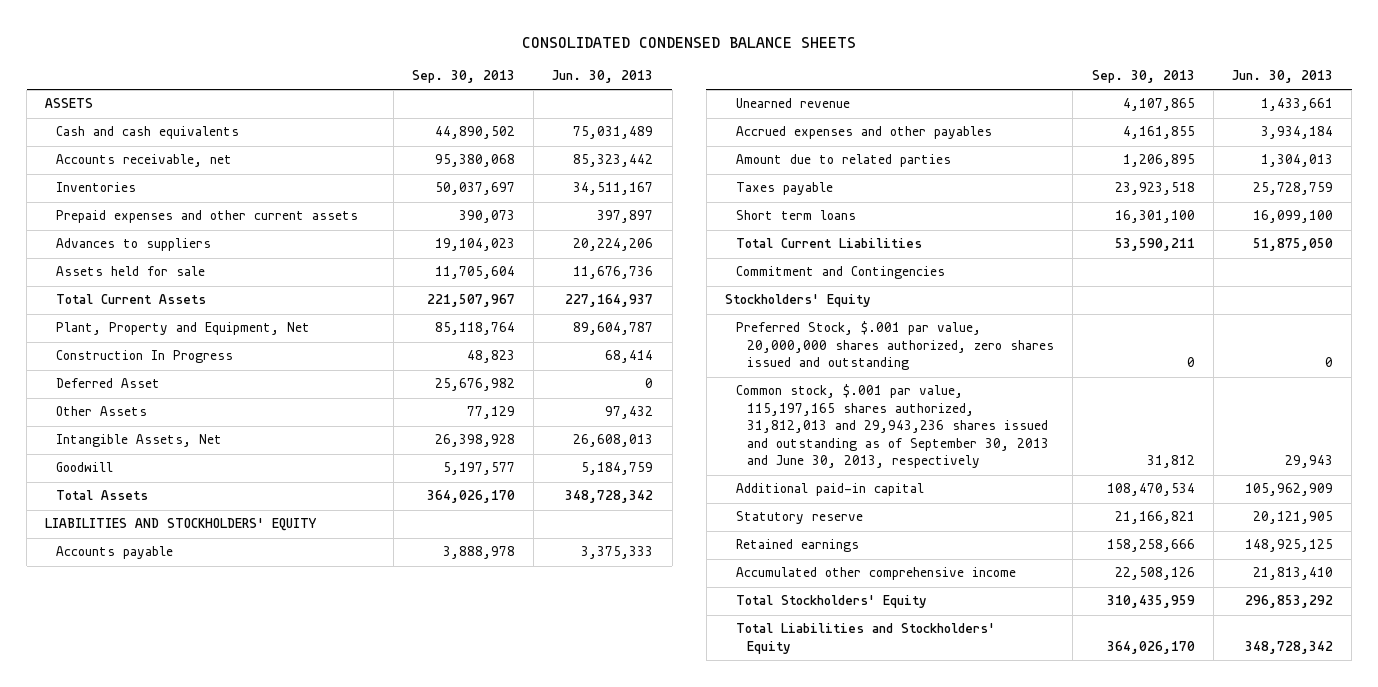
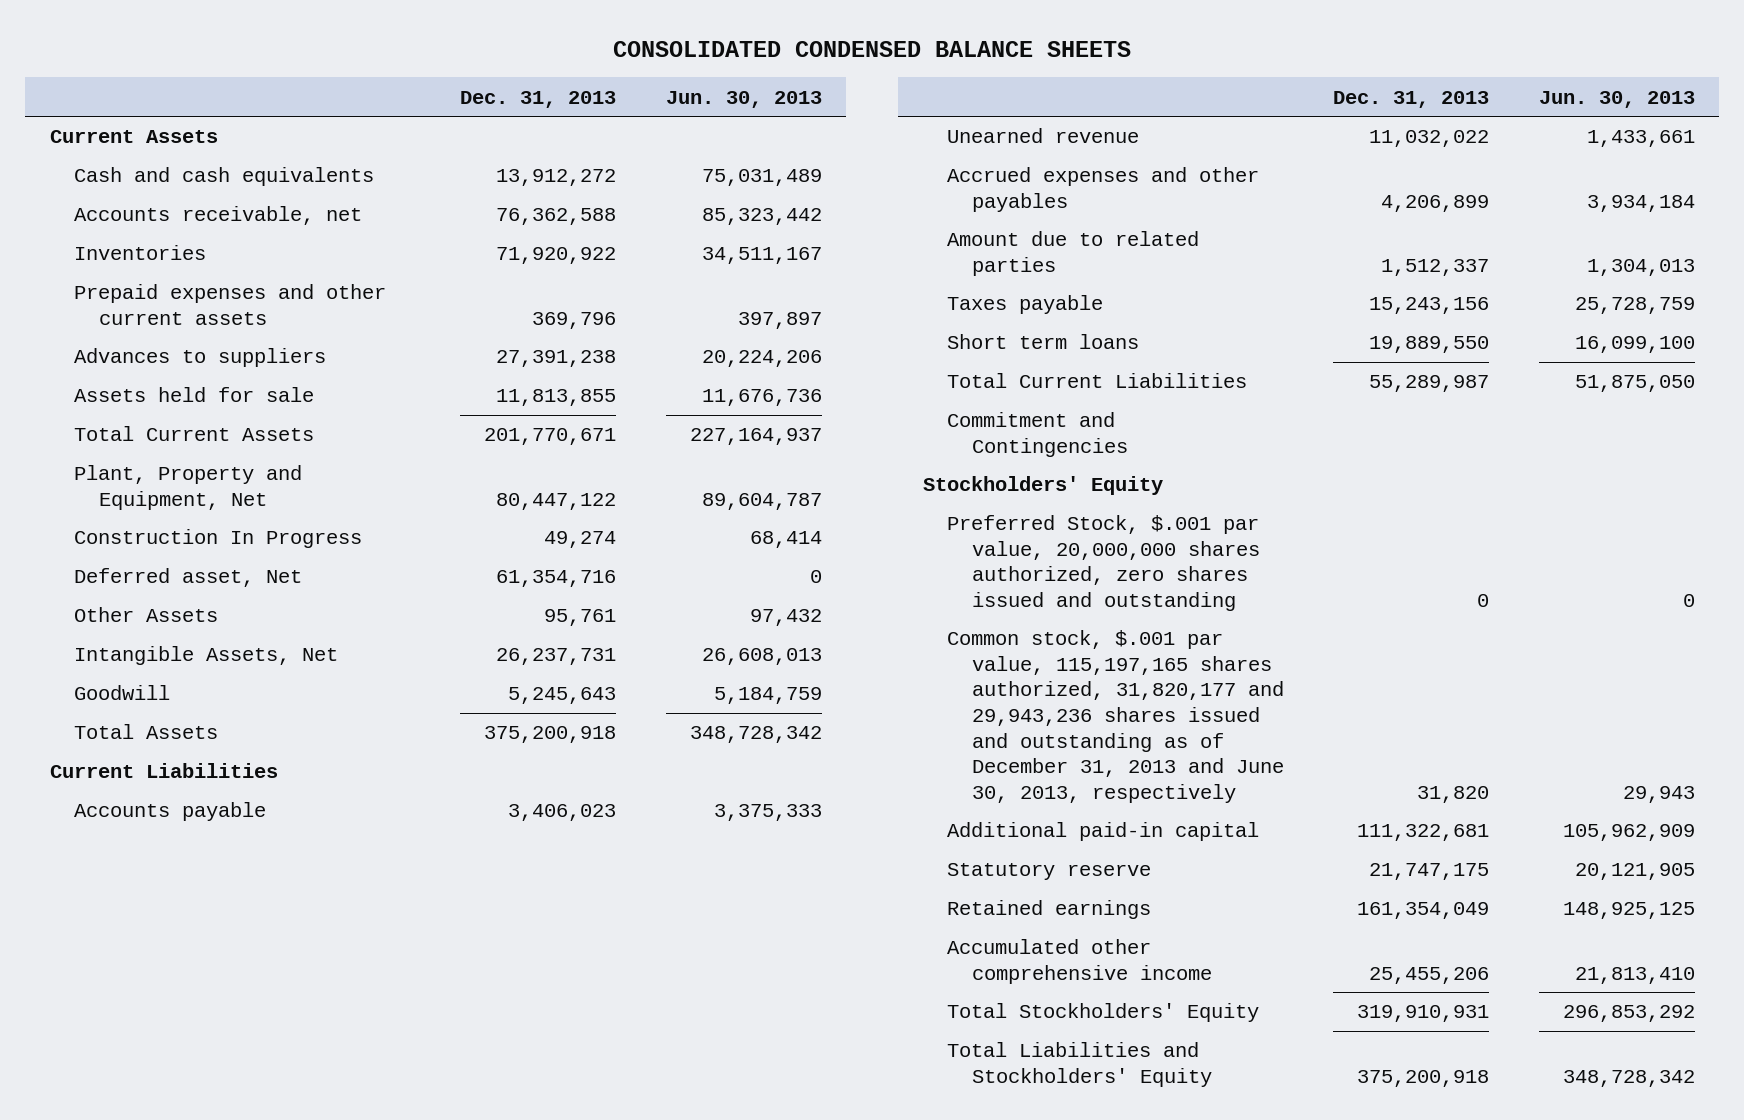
- | Sep. 30, 2013 | Jun. 30, 2013
+ | Dec. 31, 2013 | Jun. 30, 2013
- ASSETS
+ Current Assets
- Deferred Asset | 25,676,982 | 0
+ Deferred asset, Net | 61,354,716 | 0
- LIABILITIES AND STOCKHOLDERS' EQUITY
+ Current Liabilities
- Common stock, $.001 par value, 115,197,165 shares authorized, 31,812,013 and 29,943,236 shares issued and outstanding as of September 30, 2013 and June 30, 2013, respectively | 31,812 | 29,943
+ Common stock, $.001 par value, 115,197,165 shares authorized, 31,820,177 and 29,943,236 shares issued and outstanding as of December 31, 2013 and June 30, 2013, respectively | 31,820 | 29,943

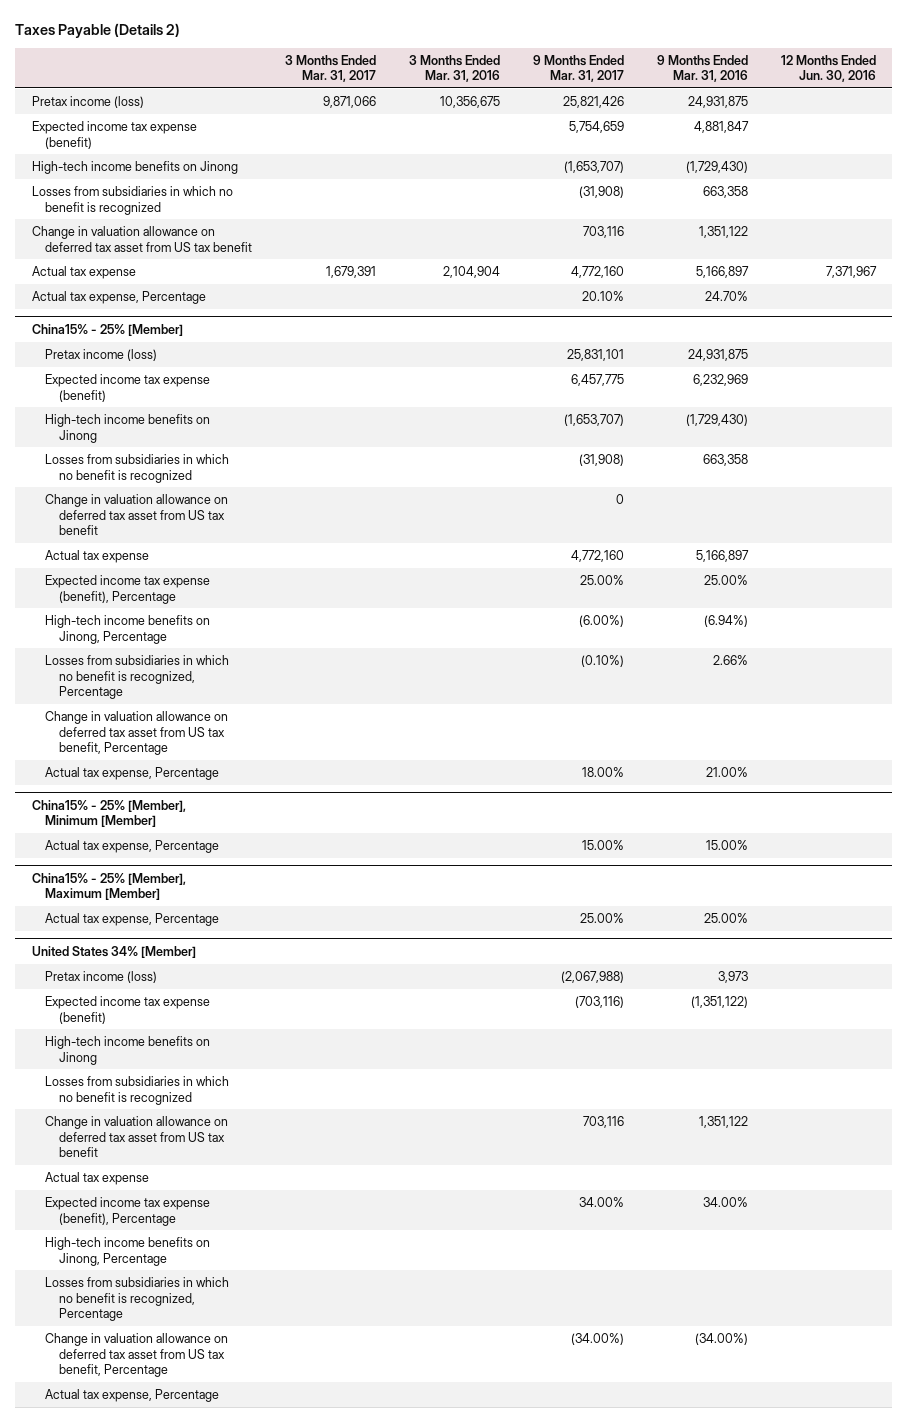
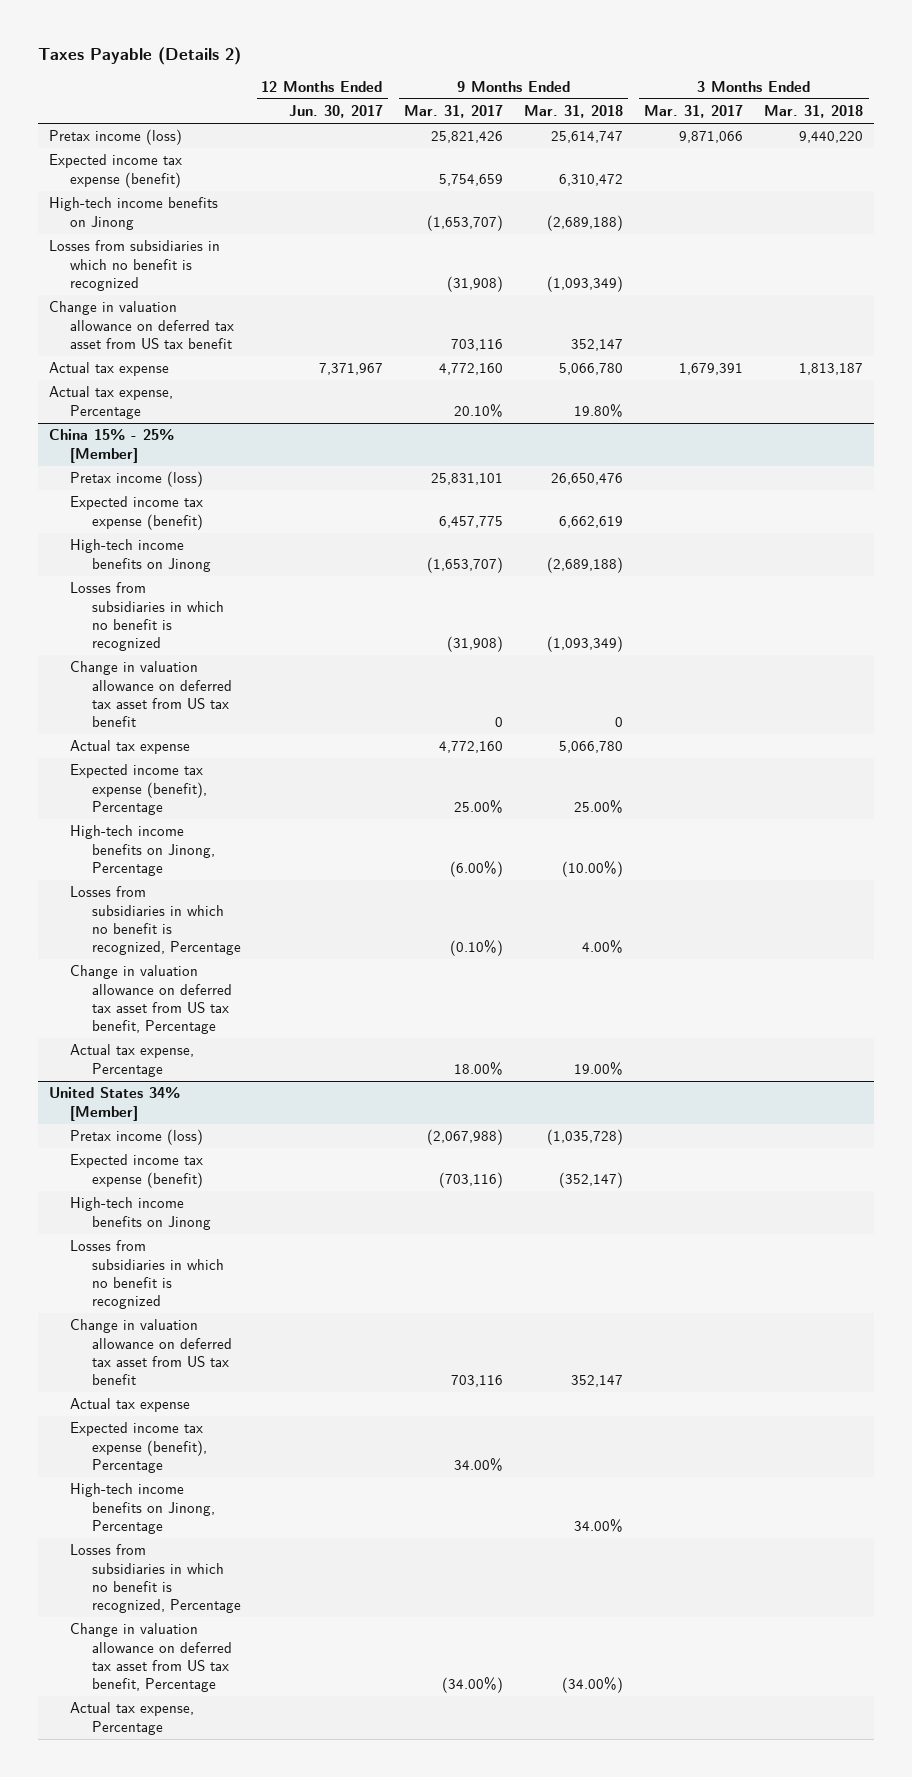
- | 3 Months Ended Mar. 31, 2017 | 3 Months Ended Mar. 31, 2016 | 9 Months Ended Mar. 31, 2017 | 9 Months Ended Mar. 31, 2016 | 12 Months Ended Jun. 30, 2016
+ | 12 Months Ended Jun. 30, 2017 | 9 Months Ended Mar. 31, 2017 | 9 Months Ended Mar. 31, 2018 | 3 Months Ended Mar. 31, 2017 | 3 Months Ended Mar. 31, 2018
- China15% - 25% [Member]
+ China 15% - 25% [Member]
- China15% - 25% [Member], Minimum [Member]
- Actual tax expense, Percentage | | | 15.00% | 15.00% |
- China15% - 25% [Member], Maximum [Member]
- Actual tax expense, Percentage | | | 25.00% | 25.00% |

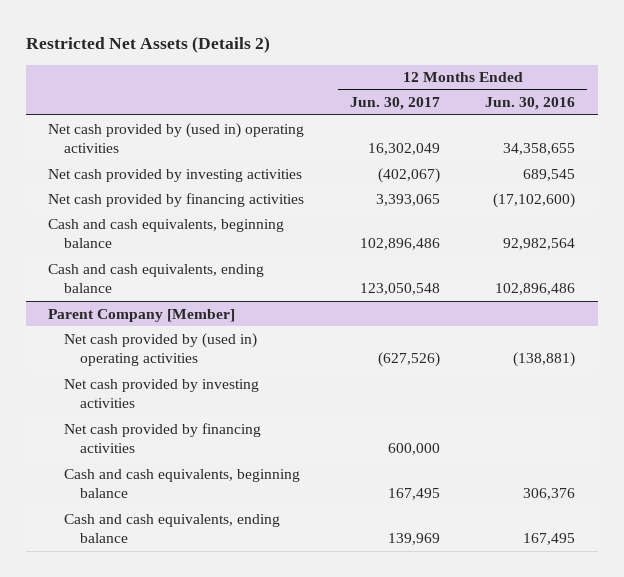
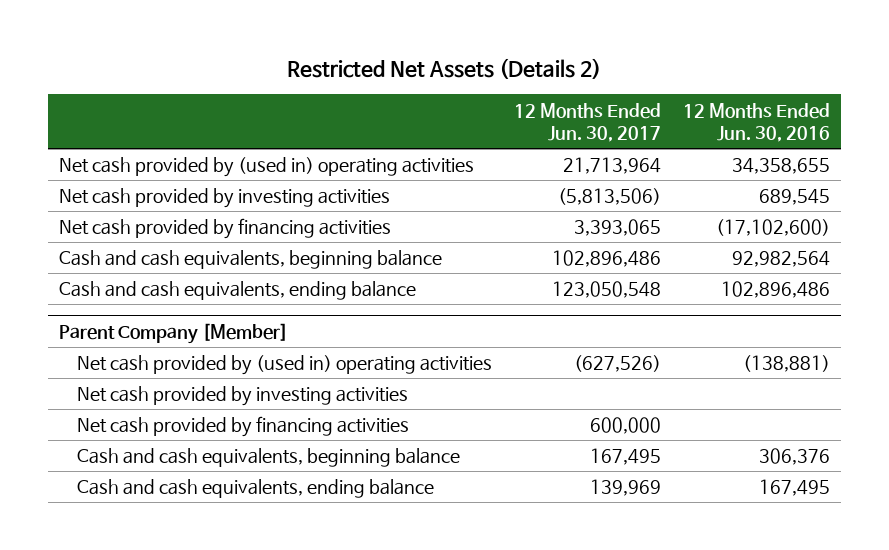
- Net cash provided by (used in) operating activities | 16,302,049 | 34,358,655
- Net cash provided by investing activities | (402,067) | 689,545
+ Net cash provided by (used in) operating activities | 21,713,964 | 34,358,655
+ Net cash provided by investing activities | (5,813,506) | 689,545

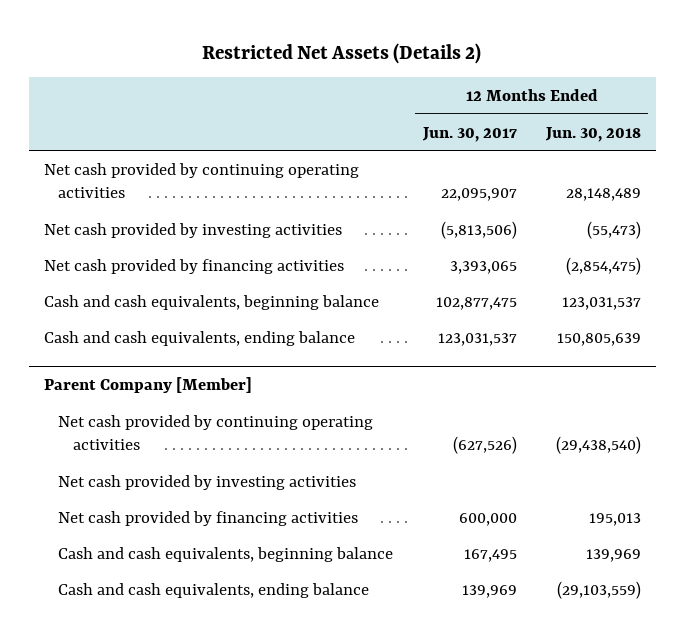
- | 12 Months Ended Jun. 30, 2017 | 12 Months Ended Jun. 30, 2016
+ | 12 Months Ended Jun. 30, 2017 | 12 Months Ended Jun. 30, 2018
- Net cash provided by (used in) operating activities | 21,713,964 | 34,358,655
+ Net cash provided by continuing operating activities | 22,095,907 | 28,148,489
- Cash and cash equivalents, beginning balance | 102,896,486 | 92,982,564
- Cash and cash equivalents, ending balance | 123,050,548 | 102,896,486
+ Cash and cash equivalents, beginning balance | 102,877,475 | 123,031,537
+ Cash and cash equivalents, ending balance | 123,031,537 | 150,805,639
@ Parent Company [Member]
- Net cash provided by (used in) operating activities | (627,526) | (138,881)
+ Net cash provided by continuing operating activities | (627,526) | (29,438,540)

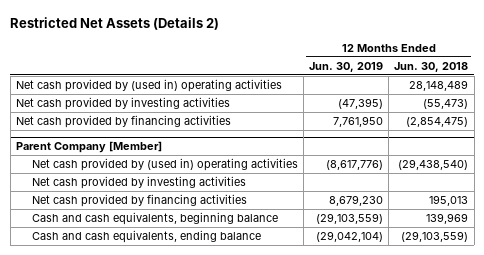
- | 12 Months Ended Jun. 30, 2017 | 12 Months Ended Jun. 30, 2018
+ | 12 Months Ended Jun. 30, 2019 | 12 Months Ended Jun. 30, 2018
- Net cash provided by continuing operating activities | 22,095,907 | 28,148,489
+ Net cash provided by (used in) operating activities | | 28,148,489
- Cash and cash equivalents, beginning balance | 102,877,475 | 123,031,537
- Cash and cash equivalents, ending balance | 123,031,537 | 150,805,639
@ Parent Company [Member]
- Net cash provided by continuing operating activities | (627,526) | (29,438,540)
+ Net cash provided by (used in) operating activities | (8,617,776) | (29,438,540)

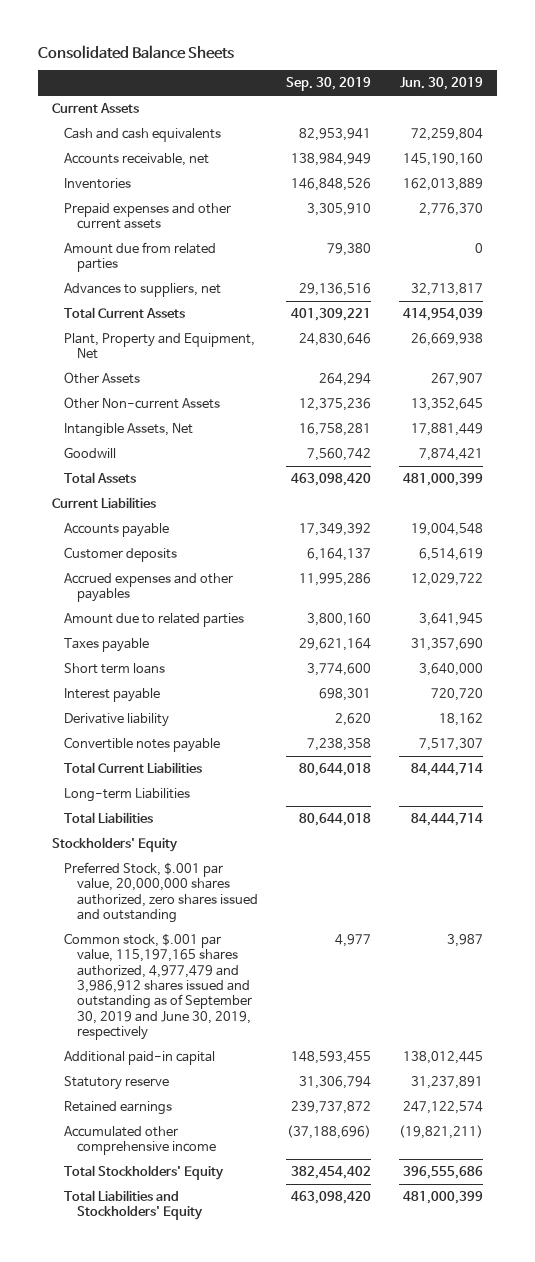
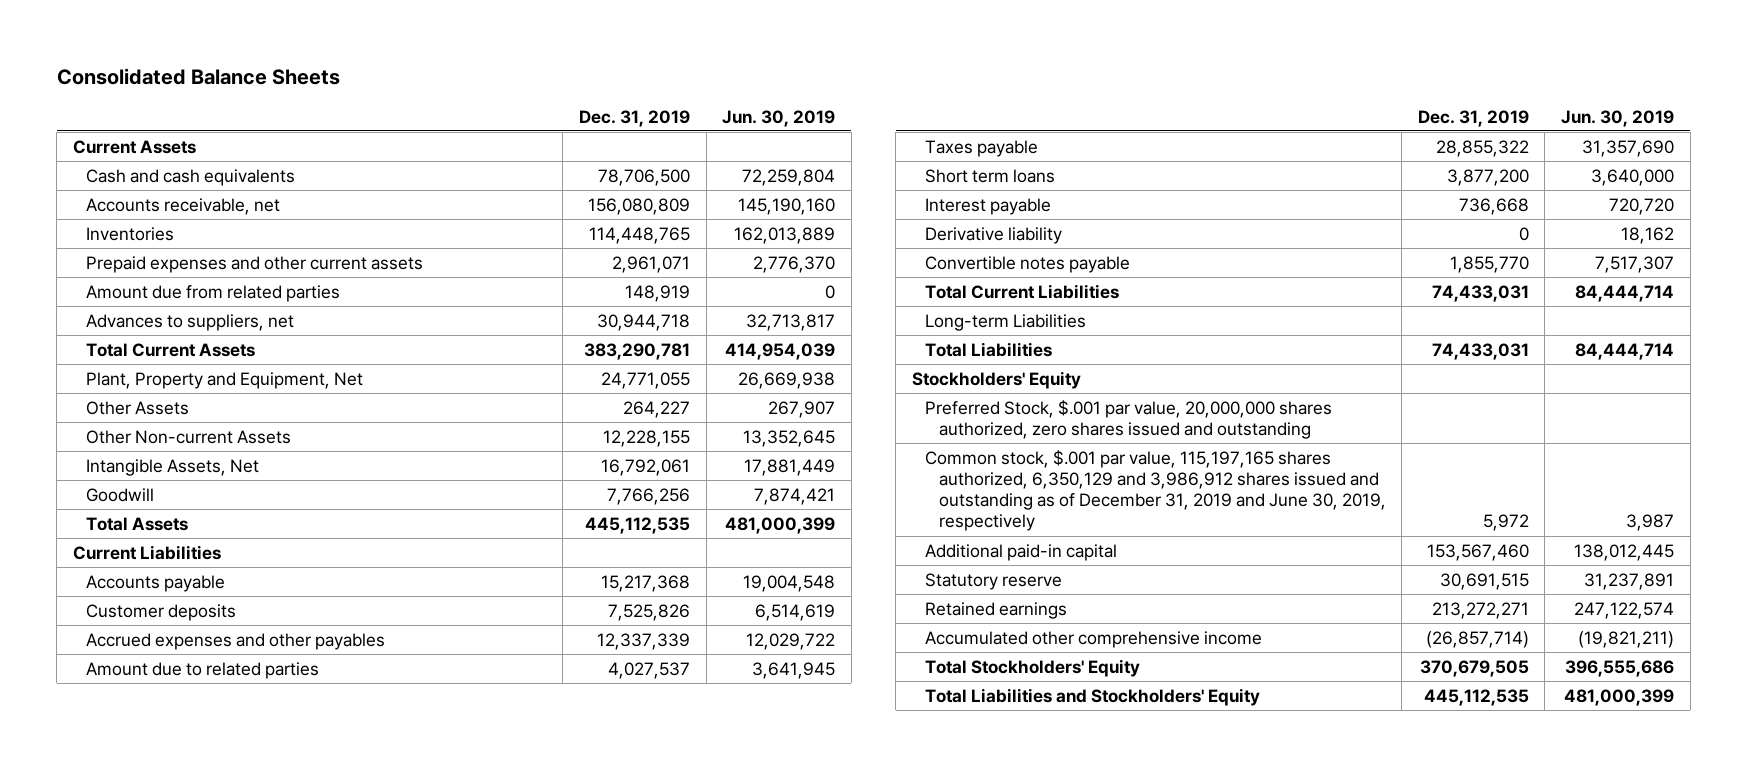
- | Sep. 30, 2019 | Jun. 30, 2019
+ | Dec. 31, 2019 | Jun. 30, 2019
- Common stock, $.001 par value, 115,197,165 shares authorized, 4,977,479 and 3,986,912 shares issued and outstanding as of September 30, 2019 and June 30, 2019, respectively | 4,977 | 3,987
+ Common stock, $.001 par value, 115,197,165 shares authorized, 6,350,129 and 3,986,912 shares issued and outstanding as of December 31, 2019 and June 30, 2019, respectively | 5,972 | 3,987

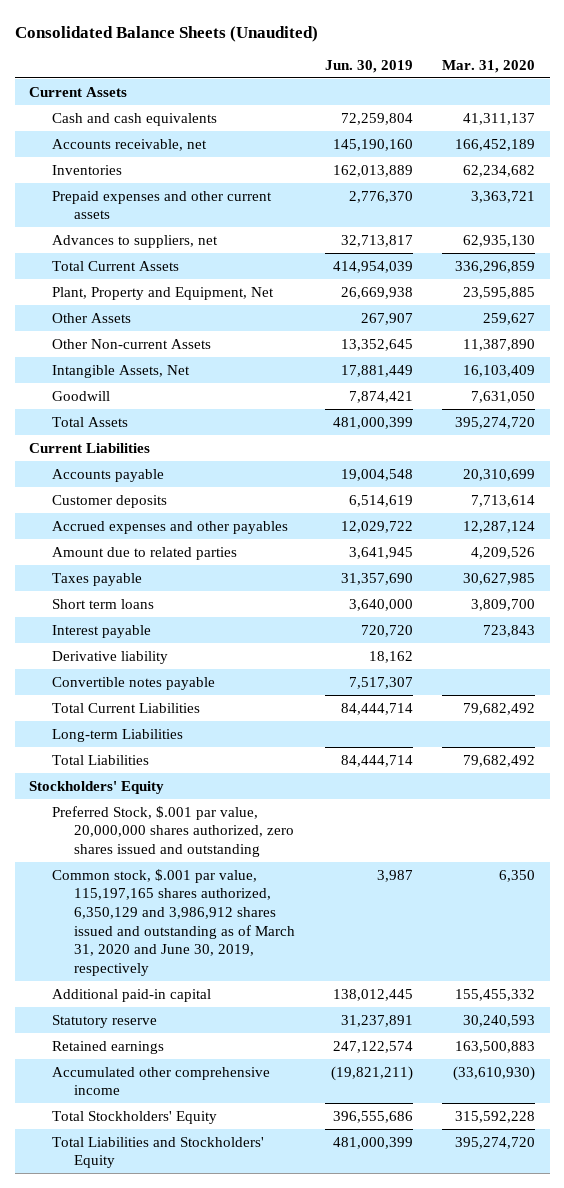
- Consolidated Balance Sheets
+ Consolidated Balance Sheets (Unaudited)
- | Dec. 31, 2019 | Jun. 30, 2019
+ | Jun. 30, 2019 | Mar. 31, 2020
- Amount due from related parties | 148,919 | 0
- Common stock, $.001 par value, 115,197,165 shares authorized, 6,350,129 and 3,986,912 shares issued and outstanding as of December 31, 2019 and June 30, 2019, respectively | 5,972 | 3,987
+ Common stock, $.001 par value, 115,197,165 shares authorized, 6,350,129 and 3,986,912 shares issued and outstanding as of March 31, 2020 and June 30, 2019, respectively | 3,987 | 6,350

